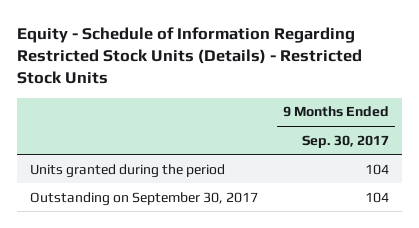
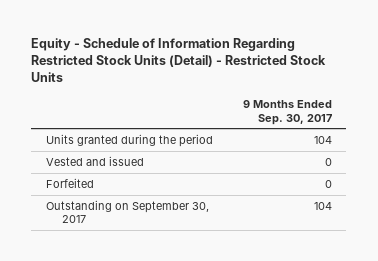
- Equity - Schedule of Information Regarding Restricted Stock Units (Details) - Restricted Stock Units
+ Equity - Schedule of Information Regarding Restricted Stock Units (Detail) - Restricted Stock Units
+ Vested and issued | 0
+ Forfeited | 0

